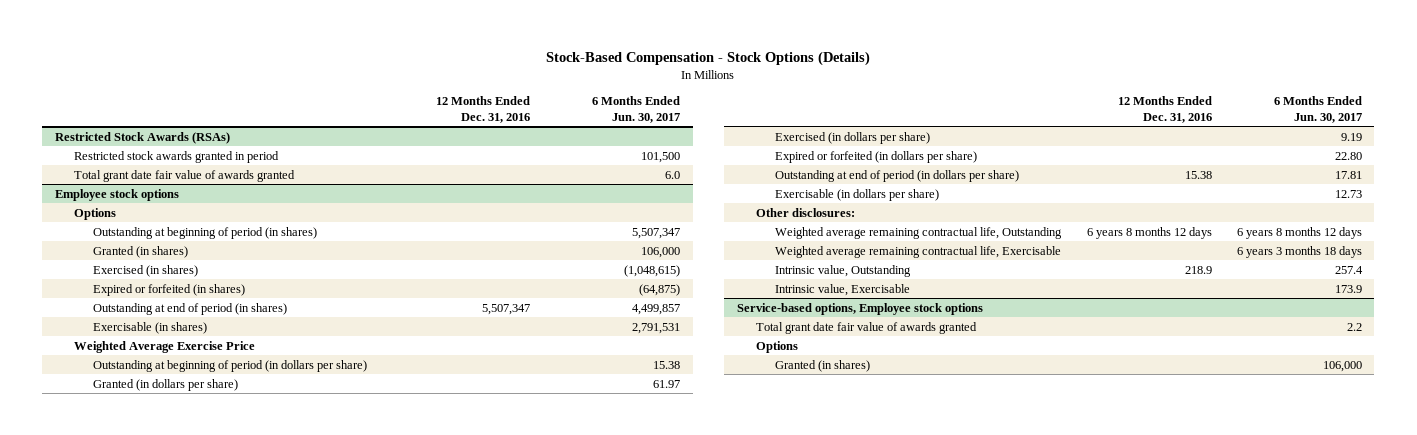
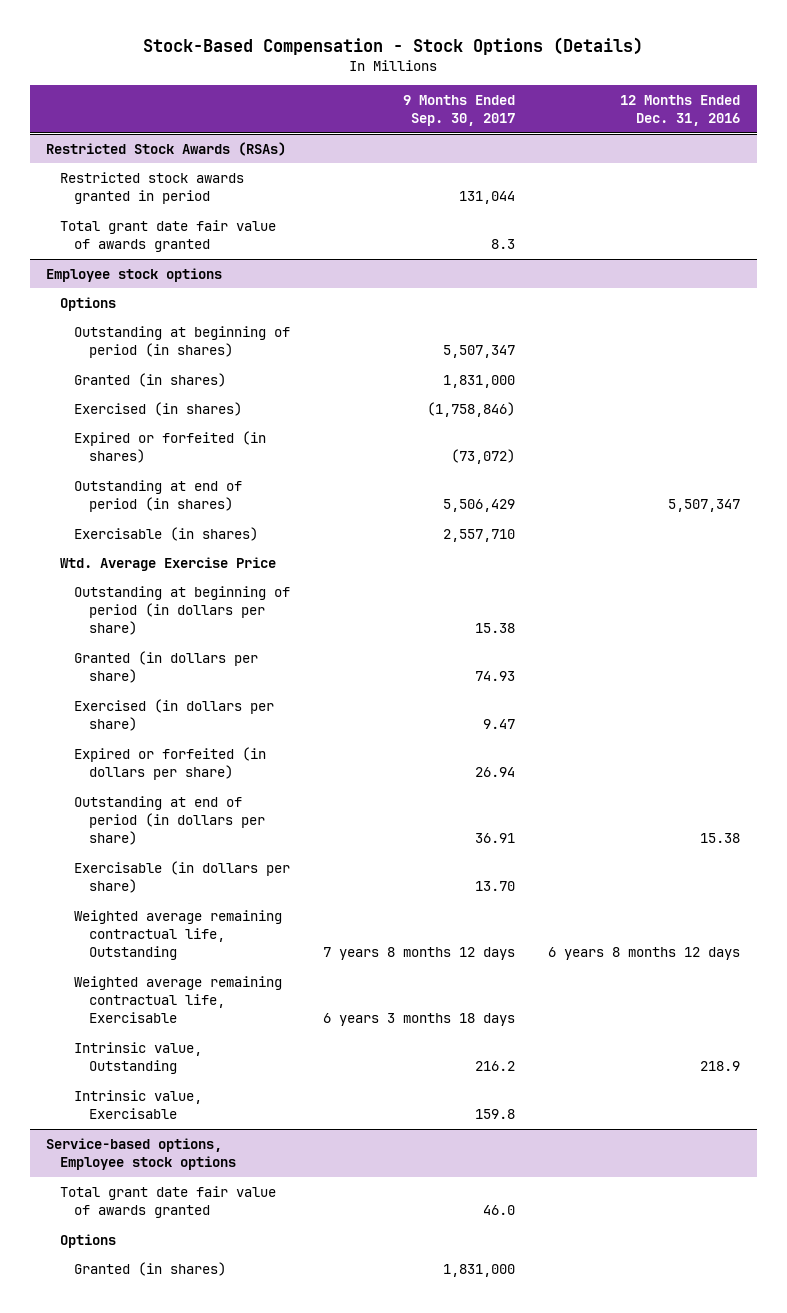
- | 12 Months Ended Dec. 31, 2016 | 6 Months Ended Jun. 30, 2017
+ | 9 Months Ended Sep. 30, 2017 | 12 Months Ended Dec. 31, 2016
@ Employee stock options
- Weighted Average Exercise Price
+ Wtd. Average Exercise Price
- Other disclosures:

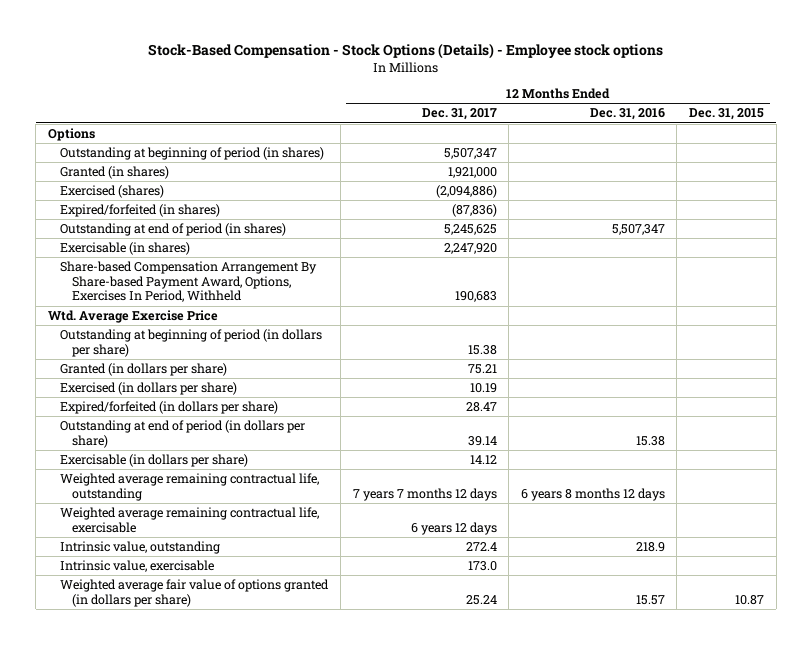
- Stock-Based Compensation - Stock Options (Details)
+ Stock-Based Compensation - Stock Options (Details) - Employee stock options
- | 9 Months Ended Sep. 30, 2017 | 12 Months Ended Dec. 31, 2016
+ | 12 Months Ended Dec. 31, 2017 | 12 Months Ended Dec. 31, 2016 | 12 Months Ended Dec. 31, 2015
- Restricted Stock Awards (RSAs)
- Restricted stock awards granted in period | 131,044 |
- Total grant date fair value of awards granted | 8.3 |
- Employee stock options
- Exercised (in shares) | (1,758,846) |
- Expired or forfeited (in shares) | (73,072) |
+ Exercised (shares) | (2,094,886) | |
+ Expired/forfeited (in shares) | (87,836) | |
+ Share-based Compensation Arrangement By Share-based Payment Award, Options, Exercises In Period, Withheld | 190,683 | |
- Expired or forfeited (in dollars per share) | 26.94 |
+ Expired/forfeited (in dollars per share) | 28.47 | |
- Weighted average remaining contractual life, Outstanding | 7 years 8 months 12 days | 6 years 8 months 12 days
- Weighted average remaining contractual life, Exercisable | 6 years 3 months 18 days |
- Intrinsic value, Outstanding | 216.2 | 218.9
- Intrinsic value, Exercisable | 159.8 |
- Service-based options, Employee stock options
- Total grant date fair value of awards granted | 46.0 |
- Options
- Granted (in shares) | 1,831,000 |
+ Weighted average remaining contractual life, outstanding | 7 years 7 months 12 days | 6 years 8 months 12 days |
+ Weighted average remaining contractual life, exercisable | 6 years 12 days | |
+ Intrinsic value, outstanding | 272.4 | 218.9 |
+ Intrinsic value, exercisable | 173.0 | |
+ Weighted average fair value of options granted (in dollars per share) | 25.24 | 15.57 | 10.87

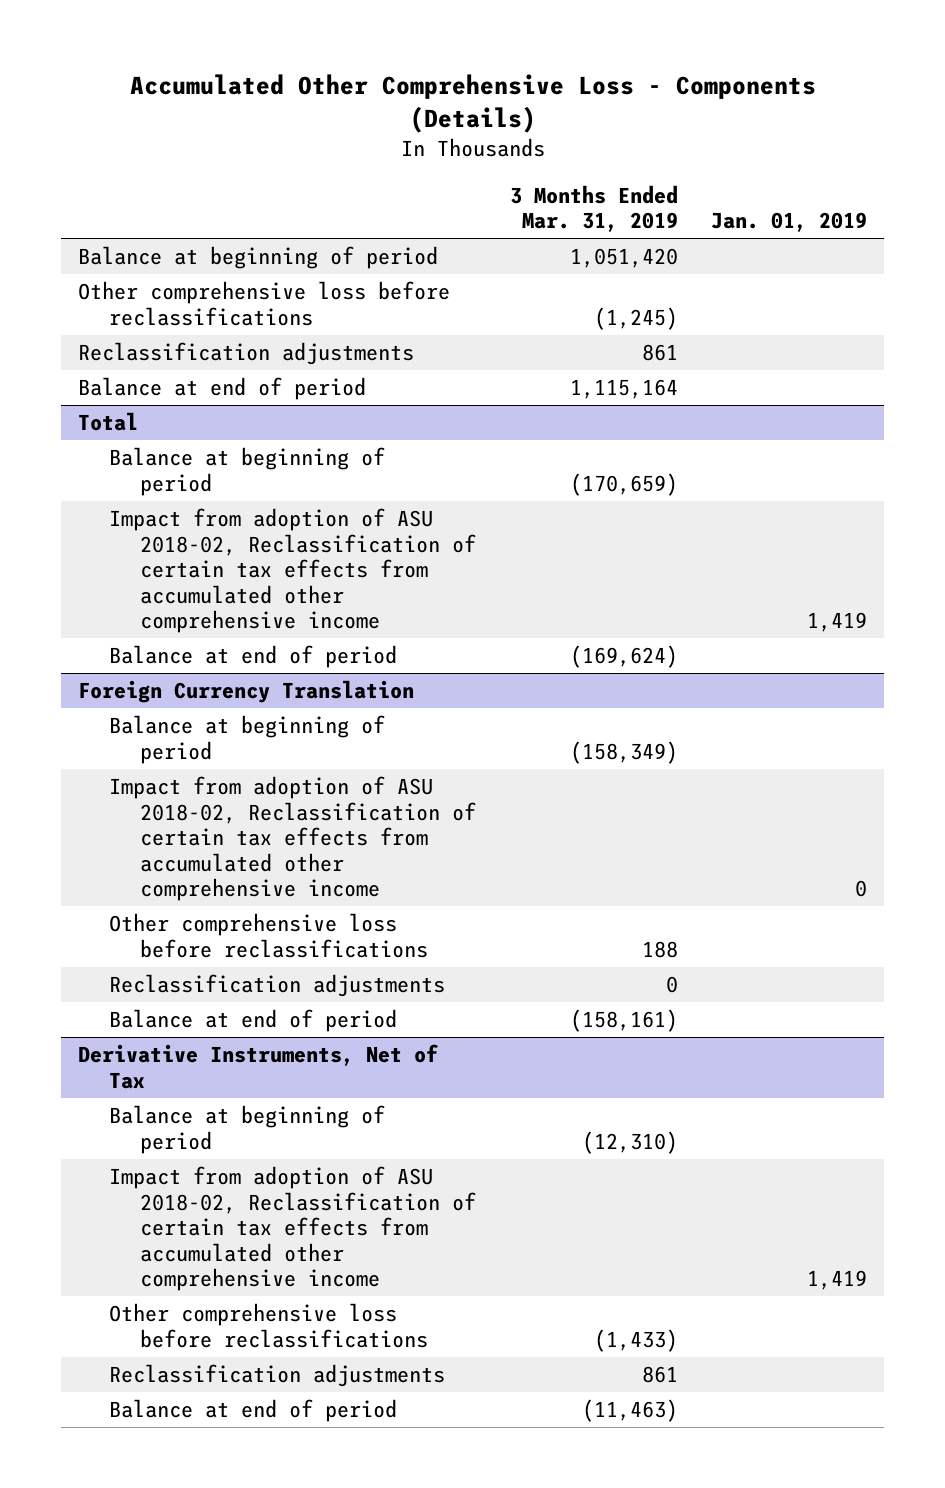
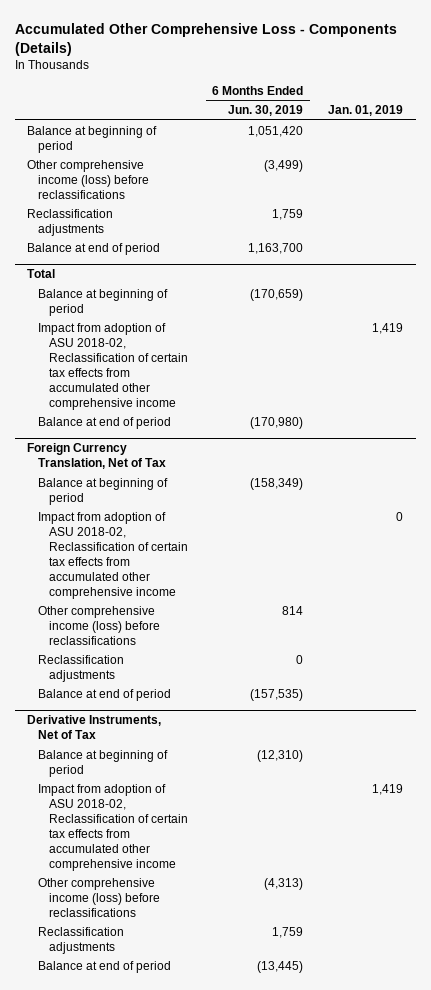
- | 3 Months Ended Mar. 31, 2019 | Jan. 01, 2019
+ | 6 Months Ended Jun. 30, 2019 | Jan. 01, 2019
- Other comprehensive loss before reclassifications | (1,245) |
+ Other comprehensive income (loss) before reclassifications | (3,499) |
- Foreign Currency Translation
+ Foreign Currency Translation, Net of Tax
- Other comprehensive loss before reclassifications | 188 |
+ Other comprehensive income (loss) before reclassifications | 814 |
@ Derivative Instruments, Net of Tax
- Other comprehensive loss before reclassifications | (1,433) |
+ Other comprehensive income (loss) before reclassifications | (4,313) |

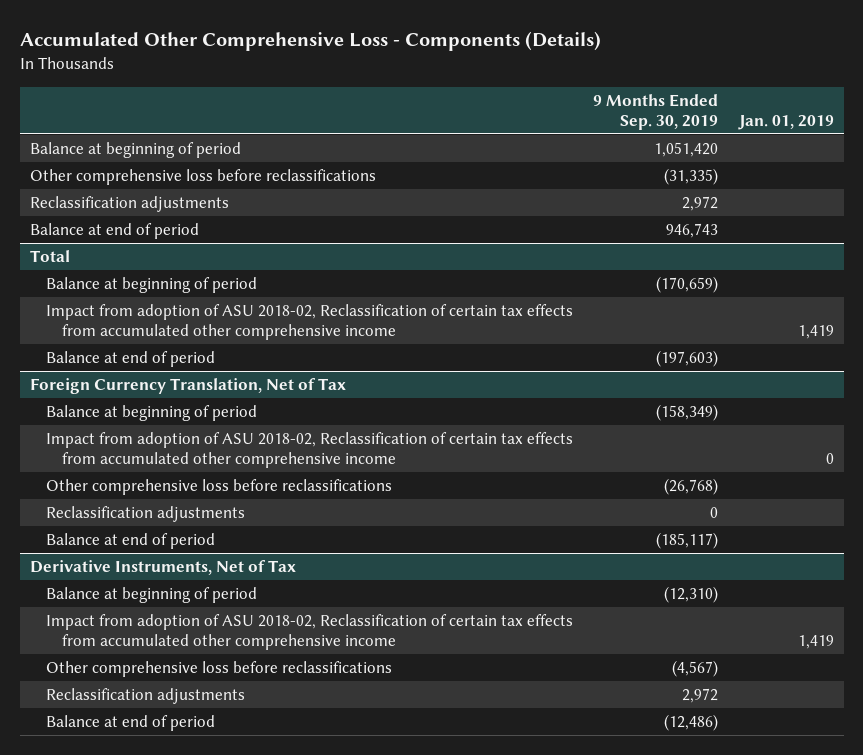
- | 6 Months Ended Jun. 30, 2019 | Jan. 01, 2019
+ | 9 Months Ended Sep. 30, 2019 | Jan. 01, 2019
- Other comprehensive income (loss) before reclassifications | (3,499) |
+ Other comprehensive loss before reclassifications | (31,335) |
@ Foreign Currency Translation, Net of Tax
- Other comprehensive income (loss) before reclassifications | 814 |
+ Other comprehensive loss before reclassifications | (26,768) |
@ Derivative Instruments, Net of Tax
- Other comprehensive income (loss) before reclassifications | (4,313) |
+ Other comprehensive loss before reclassifications | (4,567) |

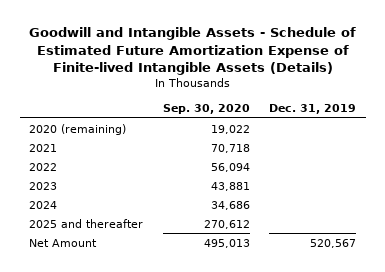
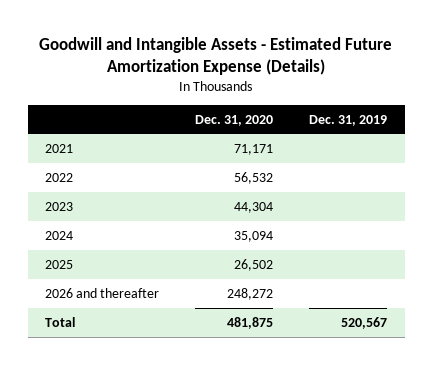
- Goodwill and Intangible Assets - Schedule of Estimated Future Amortization Expense of Finite-lived Intangible Assets (Details)
+ Goodwill and Intangible Assets - Estimated Future Amortization Expense (Details)
- | Sep. 30, 2020 | Dec. 31, 2019
+ | Dec. 31, 2020 | Dec. 31, 2019
- 2020 (remaining) | 19,022 |
- 2025 and thereafter | 270,612 |
- Net Amount | 495,013 | 520,567
+ 2025 | 26,502 |
+ 2026 and thereafter | 248,272 |
+ Total | 481,875 | 520,567

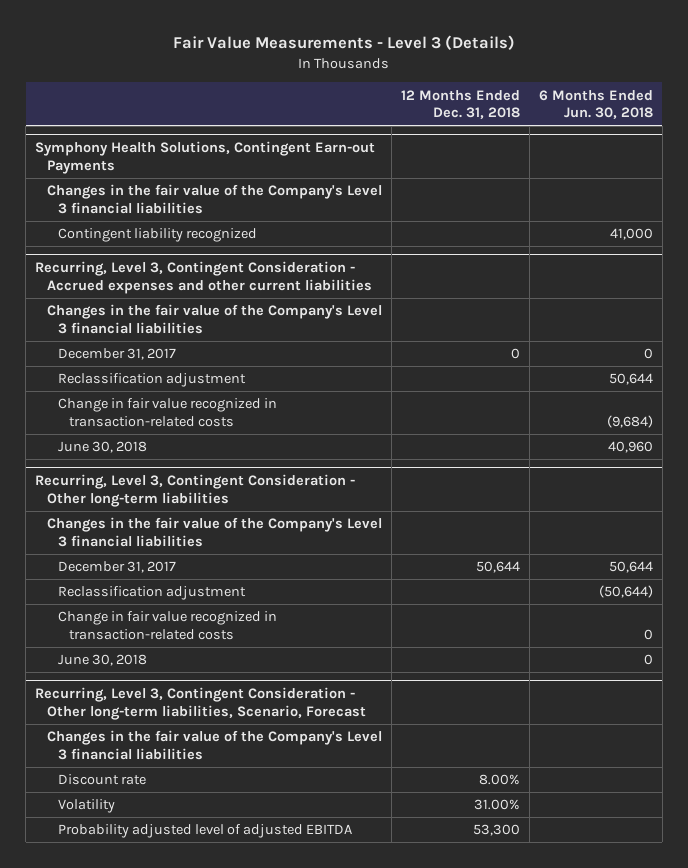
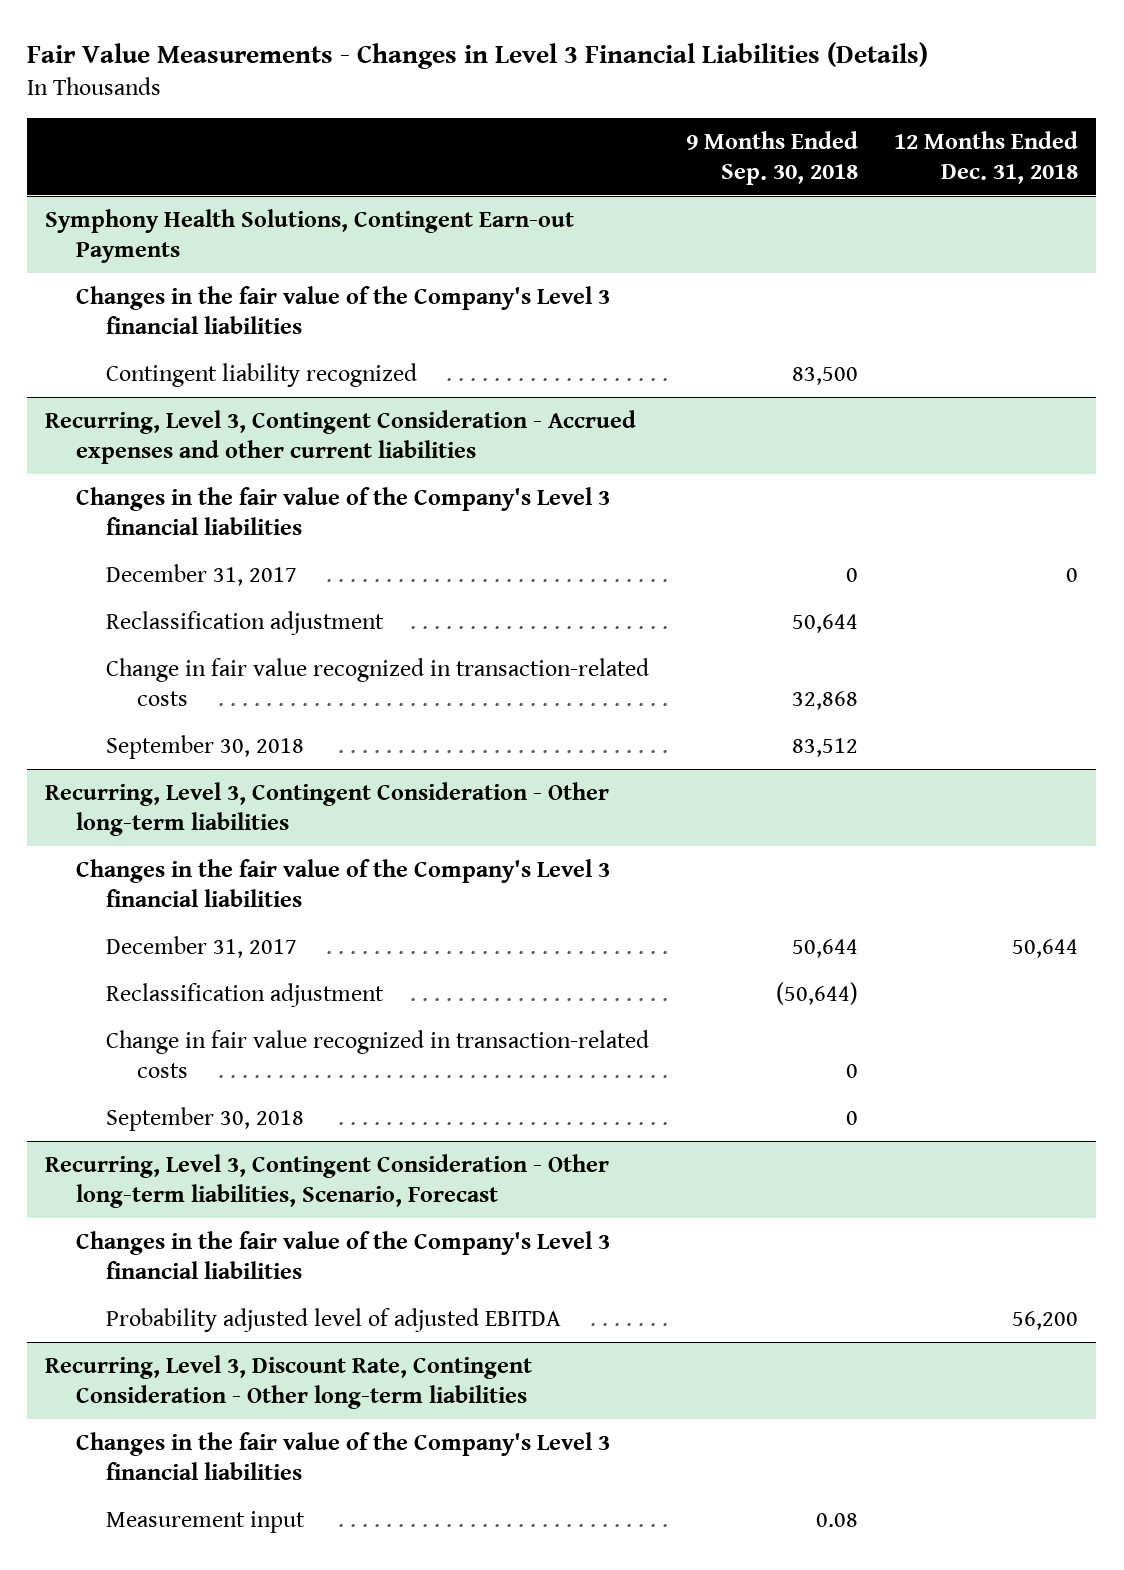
- Fair Value Measurements - Level 3 (Details)
+ Fair Value Measurements - Changes in Level 3 Financial Liabilities (Details)
- | 12 Months Ended Dec. 31, 2018 | 6 Months Ended Jun. 30, 2018
+ | 9 Months Ended Sep. 30, 2018 | 12 Months Ended Dec. 31, 2018
@ Recurring, Level 3, Contingent Consideration - Accrued expenses and other current liabilities
- June 30, 2018 | | 40,960
+ September 30, 2018 | 83,512 |
@ Recurring, Level 3, Contingent Consideration - Other long-term liabilities
- June 30, 2018 | | 0
+ September 30, 2018 | 0 |
@ Recurring, Level 3, Contingent Consideration - Other long-term liabilities, Scenario, Forecast
- Discount rate | 8.00% |
- Volatility | 31.00% |
- Probability adjusted level of adjusted EBITDA | 53,300 |
+ Probability adjusted level of adjusted EBITDA | | 56,200
+ Recurring, Level 3, Discount Rate, Contingent Consideration - Other long-term liabilities
+ Changes in the fair value of the Company's Level 3 financial liabilities
+ Measurement input | 0.08 |

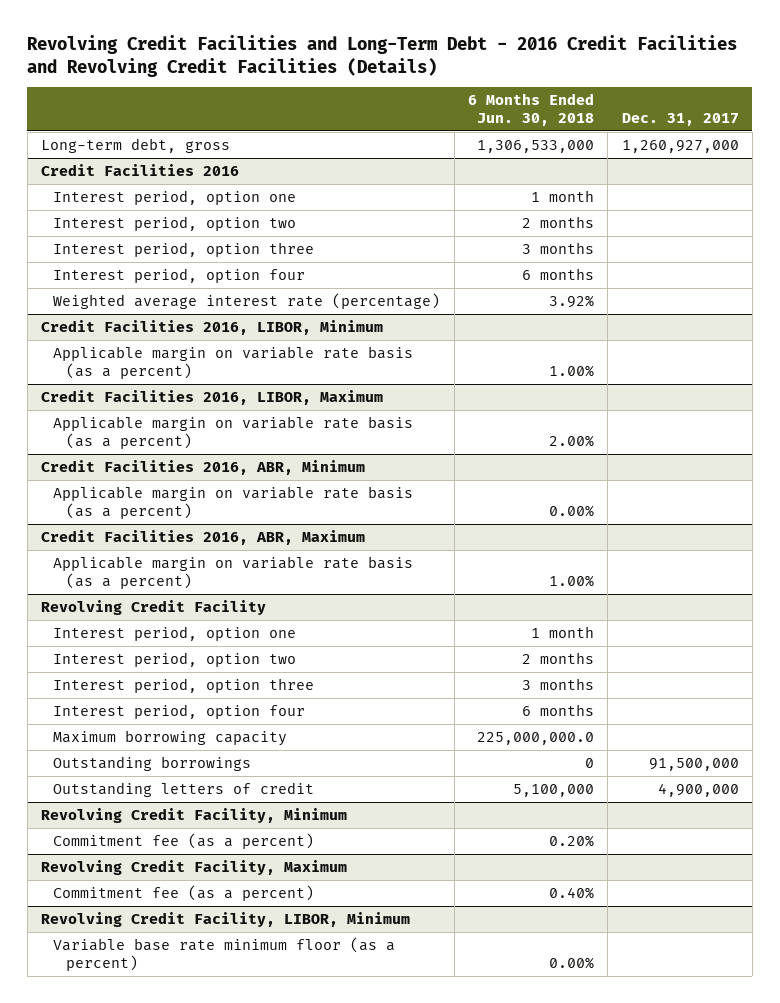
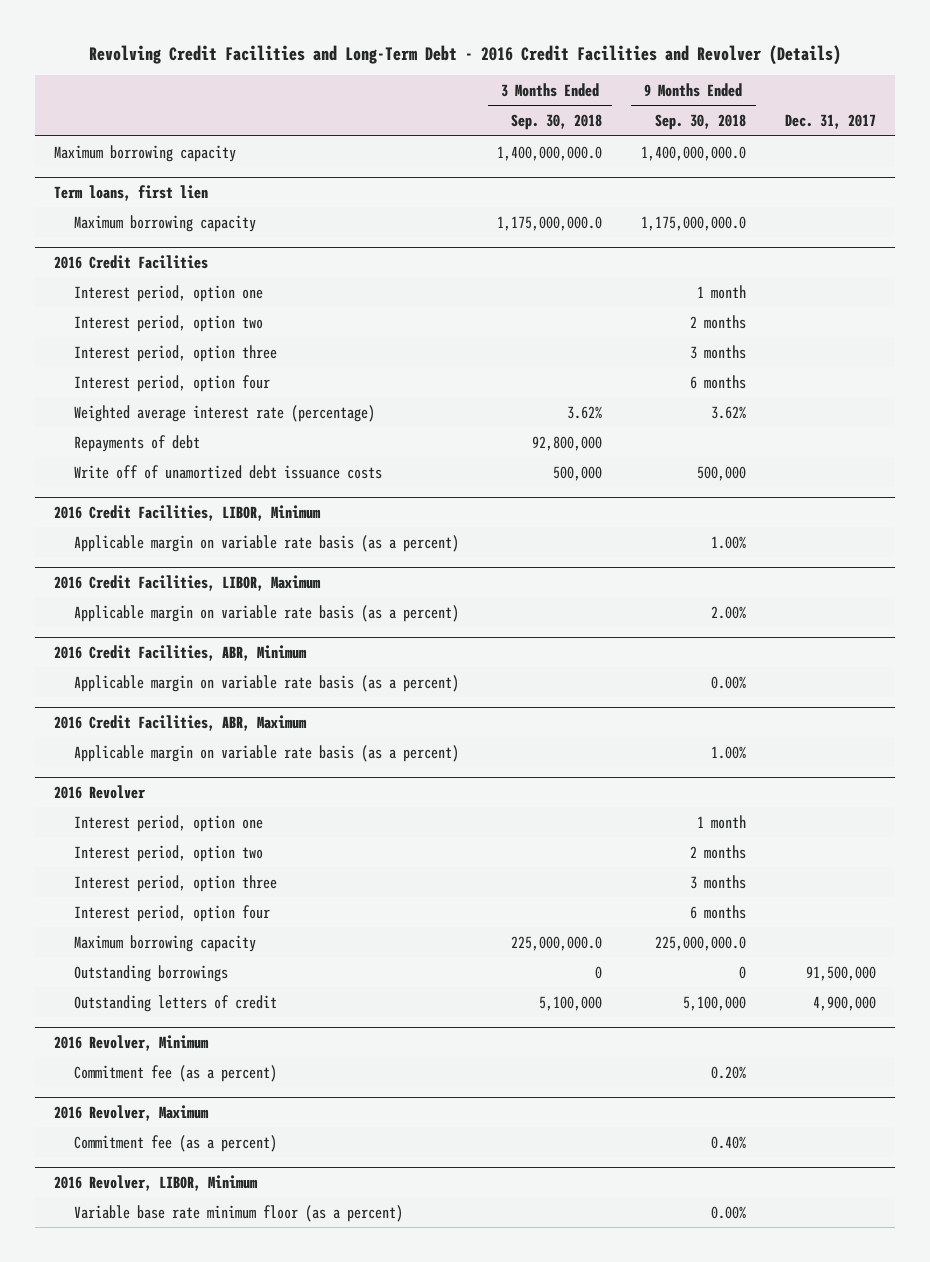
- Revolving Credit Facilities and Long-Term Debt - 2016 Credit Facilities and Revolving Credit Facilities (Details)
+ Revolving Credit Facilities and Long-Term Debt - 2016 Credit Facilities and Revolver (Details)
- | 6 Months Ended Jun. 30, 2018 | Dec. 31, 2017
+ | 3 Months Ended Sep. 30, 2018 | 9 Months Ended Sep. 30, 2018 | Dec. 31, 2017
- Long-term debt, gross | 1,306,533,000 | 1,260,927,000
- Credit Facilities 2016
+ Maximum borrowing capacity | 1,400,000,000.0 | 1,400,000,000.0 |
+ Term loans, first lien
+ Maximum borrowing capacity | 1,175,000,000.0 | 1,175,000,000.0 |
+ 2016 Credit Facilities
- Credit Facilities 2016, LIBOR, Minimum
+ Repayments of debt | 92,800,000 | |
+ Write off of unamortized debt issuance costs | 500,000 | 500,000 |
+ 2016 Credit Facilities, LIBOR, Minimum
- Credit Facilities 2016, LIBOR, Maximum
+ 2016 Credit Facilities, LIBOR, Maximum
- Credit Facilities 2016, ABR, Minimum
+ 2016 Credit Facilities, ABR, Minimum
- Credit Facilities 2016, ABR, Maximum
+ 2016 Credit Facilities, ABR, Maximum
- Revolving Credit Facility
+ 2016 Revolver
- Revolving Credit Facility, Minimum
- Commitment fee (as a percent) | 0.20% |
- Revolving Credit Facility, Maximum
- Commitment fee (as a percent) | 0.40% |
- Revolving Credit Facility, LIBOR, Minimum
- Variable base rate minimum floor (as a percent) | 0.00% |
+ 2016 Revolver, Minimum
+ Commitment fee (as a percent) | | 0.20% |
+ 2016 Revolver, Maximum
+ Commitment fee (as a percent) | | 0.40% |
+ 2016 Revolver, LIBOR, Minimum
+ Variable base rate minimum floor (as a percent) | | 0.00% |

